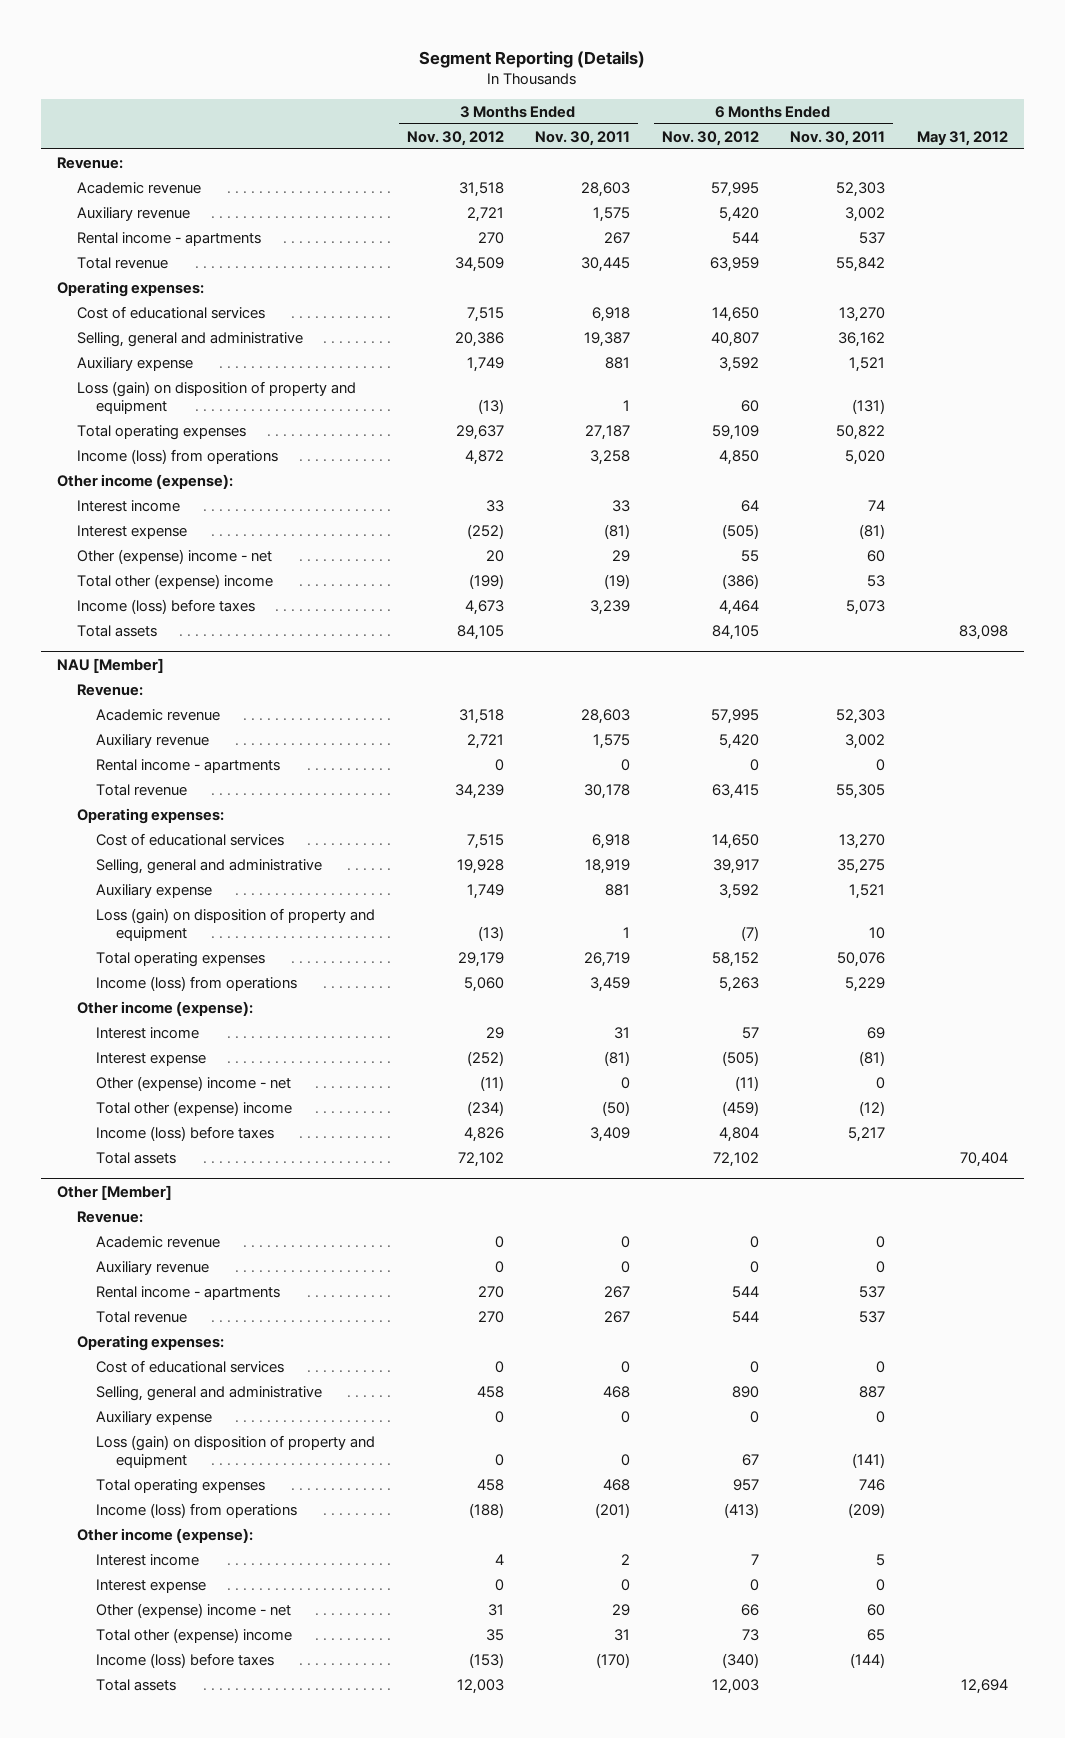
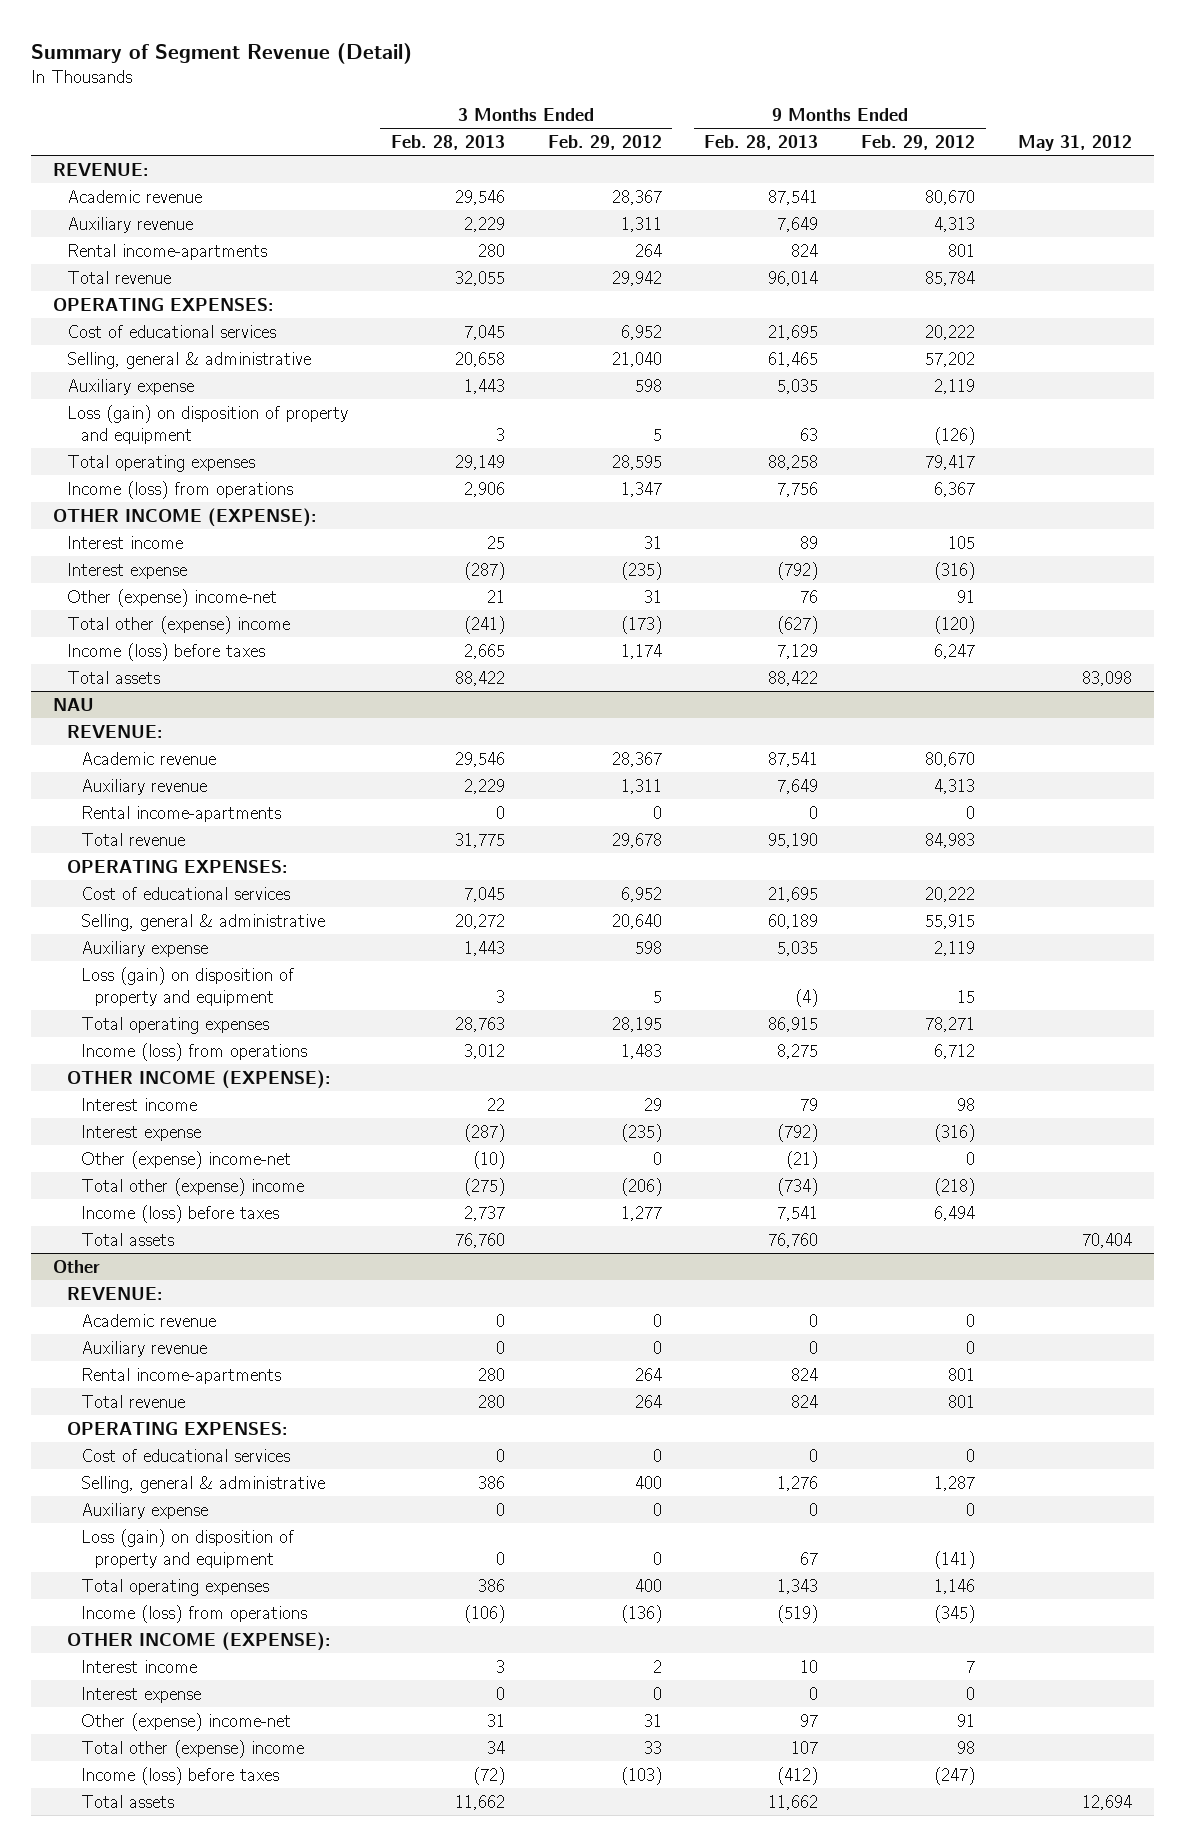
- Segment Reporting (Details)
+ Summary of Segment Revenue (Detail)
- | 3 Months Ended Nov. 30, 2012 | 3 Months Ended Nov. 30, 2011 | 6 Months Ended Nov. 30, 2012 | 6 Months Ended Nov. 30, 2011 | May 31, 2012
+ | 3 Months Ended Feb. 28, 2013 | 3 Months Ended Feb. 29, 2012 | 9 Months Ended Feb. 28, 2013 | 9 Months Ended Feb. 29, 2012 | May 31, 2012
- Revenue:
+ REVENUE:
- Rental income - apartments | 270 | 267 | 544 | 537 |
+ Rental income-apartments | 280 | 264 | 824 | 801 |
- Operating expenses:
+ OPERATING EXPENSES:
- Selling, general and administrative | 20,386 | 19,387 | 40,807 | 36,162 |
+ Selling, general & administrative | 20,658 | 21,040 | 61,465 | 57,202 |
- Other income (expense):
+ OTHER INCOME (EXPENSE):
- Other (expense) income - net | 20 | 29 | 55 | 60 |
+ Other (expense) income-net | 21 | 31 | 76 | 91 |
- NAU [Member]
- Revenue:
+ NAU
+ REVENUE:
- Rental income - apartments | 0 | 0 | 0 | 0 |
+ Rental income-apartments | 0 | 0 | 0 | 0 |
- Operating expenses:
+ OPERATING EXPENSES:
- Selling, general and administrative | 19,928 | 18,919 | 39,917 | 35,275 |
+ Selling, general & administrative | 20,272 | 20,640 | 60,189 | 55,915 |
- Other income (expense):
+ OTHER INCOME (EXPENSE):
- Other (expense) income - net | (11) | 0 | (11) | 0 |
+ Other (expense) income-net | (10) | 0 | (21) | 0 |
- Other [Member]
- Revenue:
+ Other
+ REVENUE:
- Rental income - apartments | 270 | 267 | 544 | 537 |
+ Rental income-apartments | 280 | 264 | 824 | 801 |
- Operating expenses:
+ OPERATING EXPENSES:
- Selling, general and administrative | 458 | 468 | 890 | 887 |
+ Selling, general & administrative | 386 | 400 | 1,276 | 1,287 |
- Other income (expense):
+ OTHER INCOME (EXPENSE):
- Other (expense) income - net | 31 | 29 | 66 | 60 |
+ Other (expense) income-net | 31 | 31 | 97 | 91 |

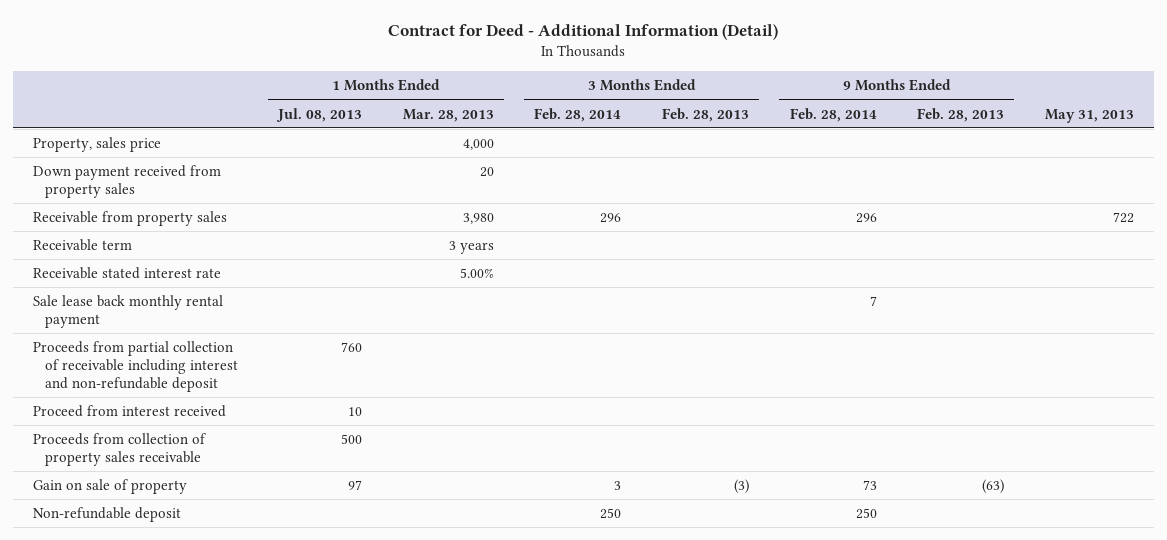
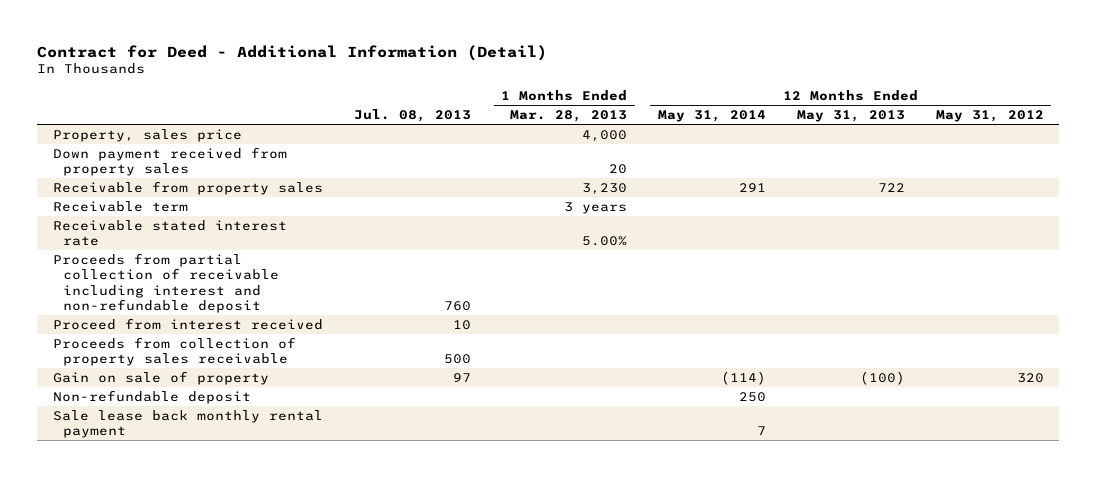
- | 1 Months Ended Jul. 08, 2013 | 1 Months Ended Mar. 28, 2013 | 3 Months Ended Feb. 28, 2014 | 3 Months Ended Feb. 28, 2013 | 9 Months Ended Feb. 28, 2014 | 9 Months Ended Feb. 28, 2013 | May 31, 2013
+ | Jul. 08, 2013 | 1 Months Ended Mar. 28, 2013 | 12 Months Ended May 31, 2014 | 12 Months Ended May 31, 2013 | 12 Months Ended May 31, 2012
- Receivable from property sales | | 3,980 | 296 | | 296 | | 722
+ Receivable from property sales | | 3,230 | 291 | 722 |
moved down: Sale lease back monthly rental payment | | | 7 | |

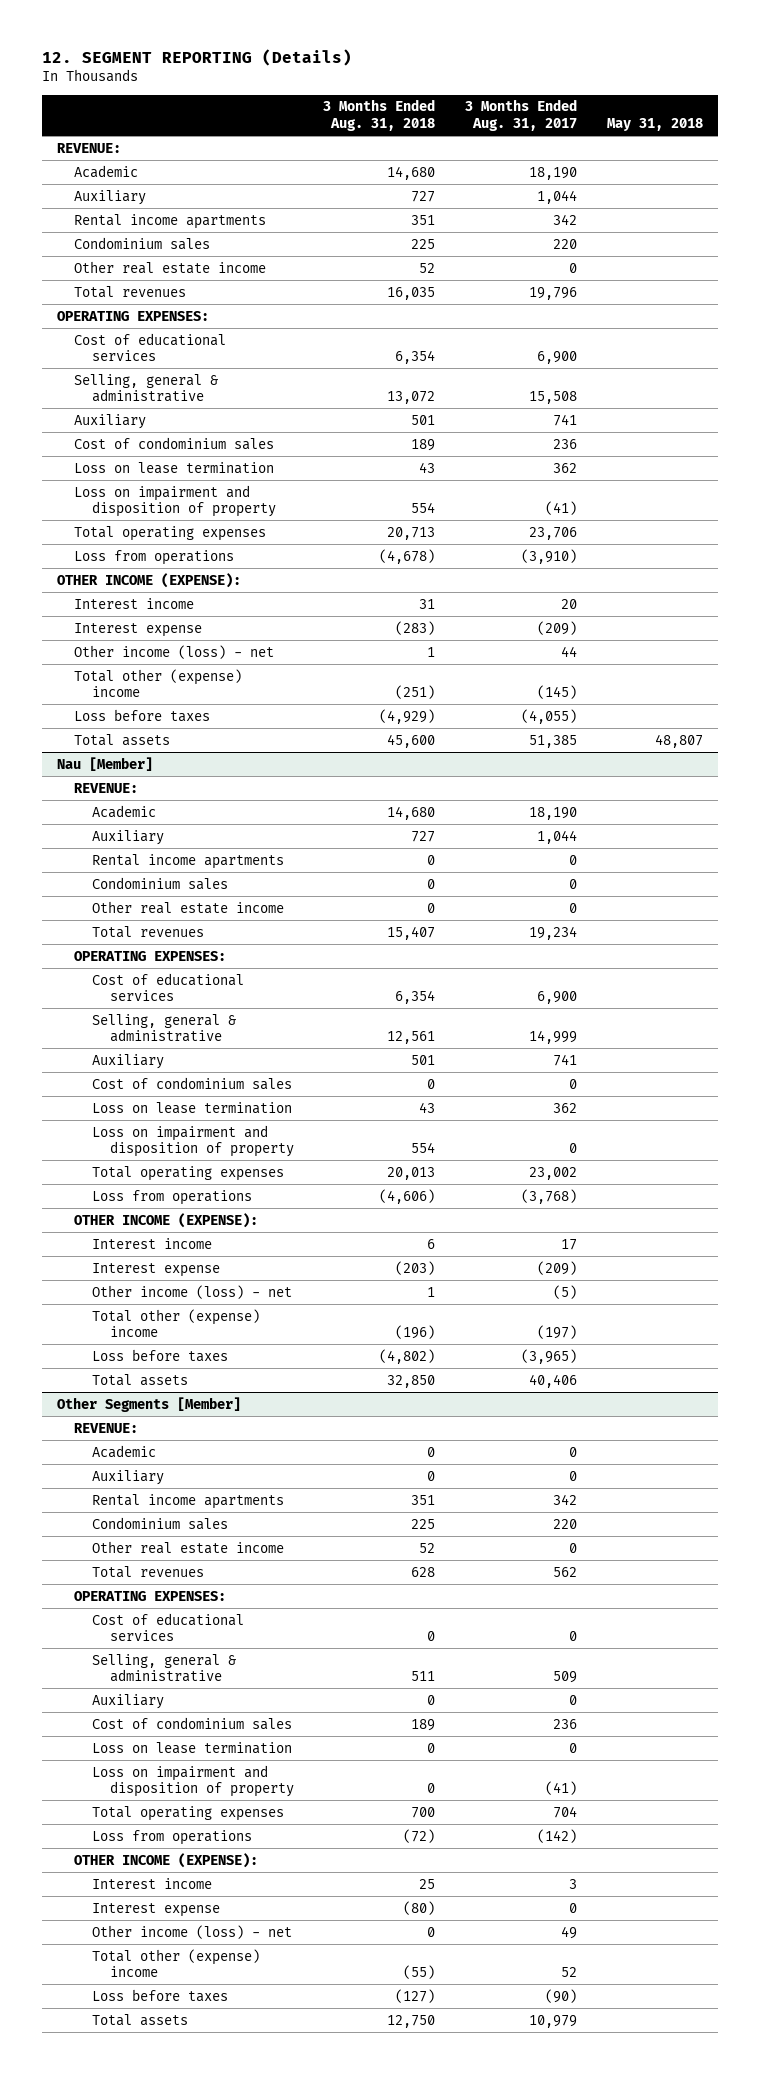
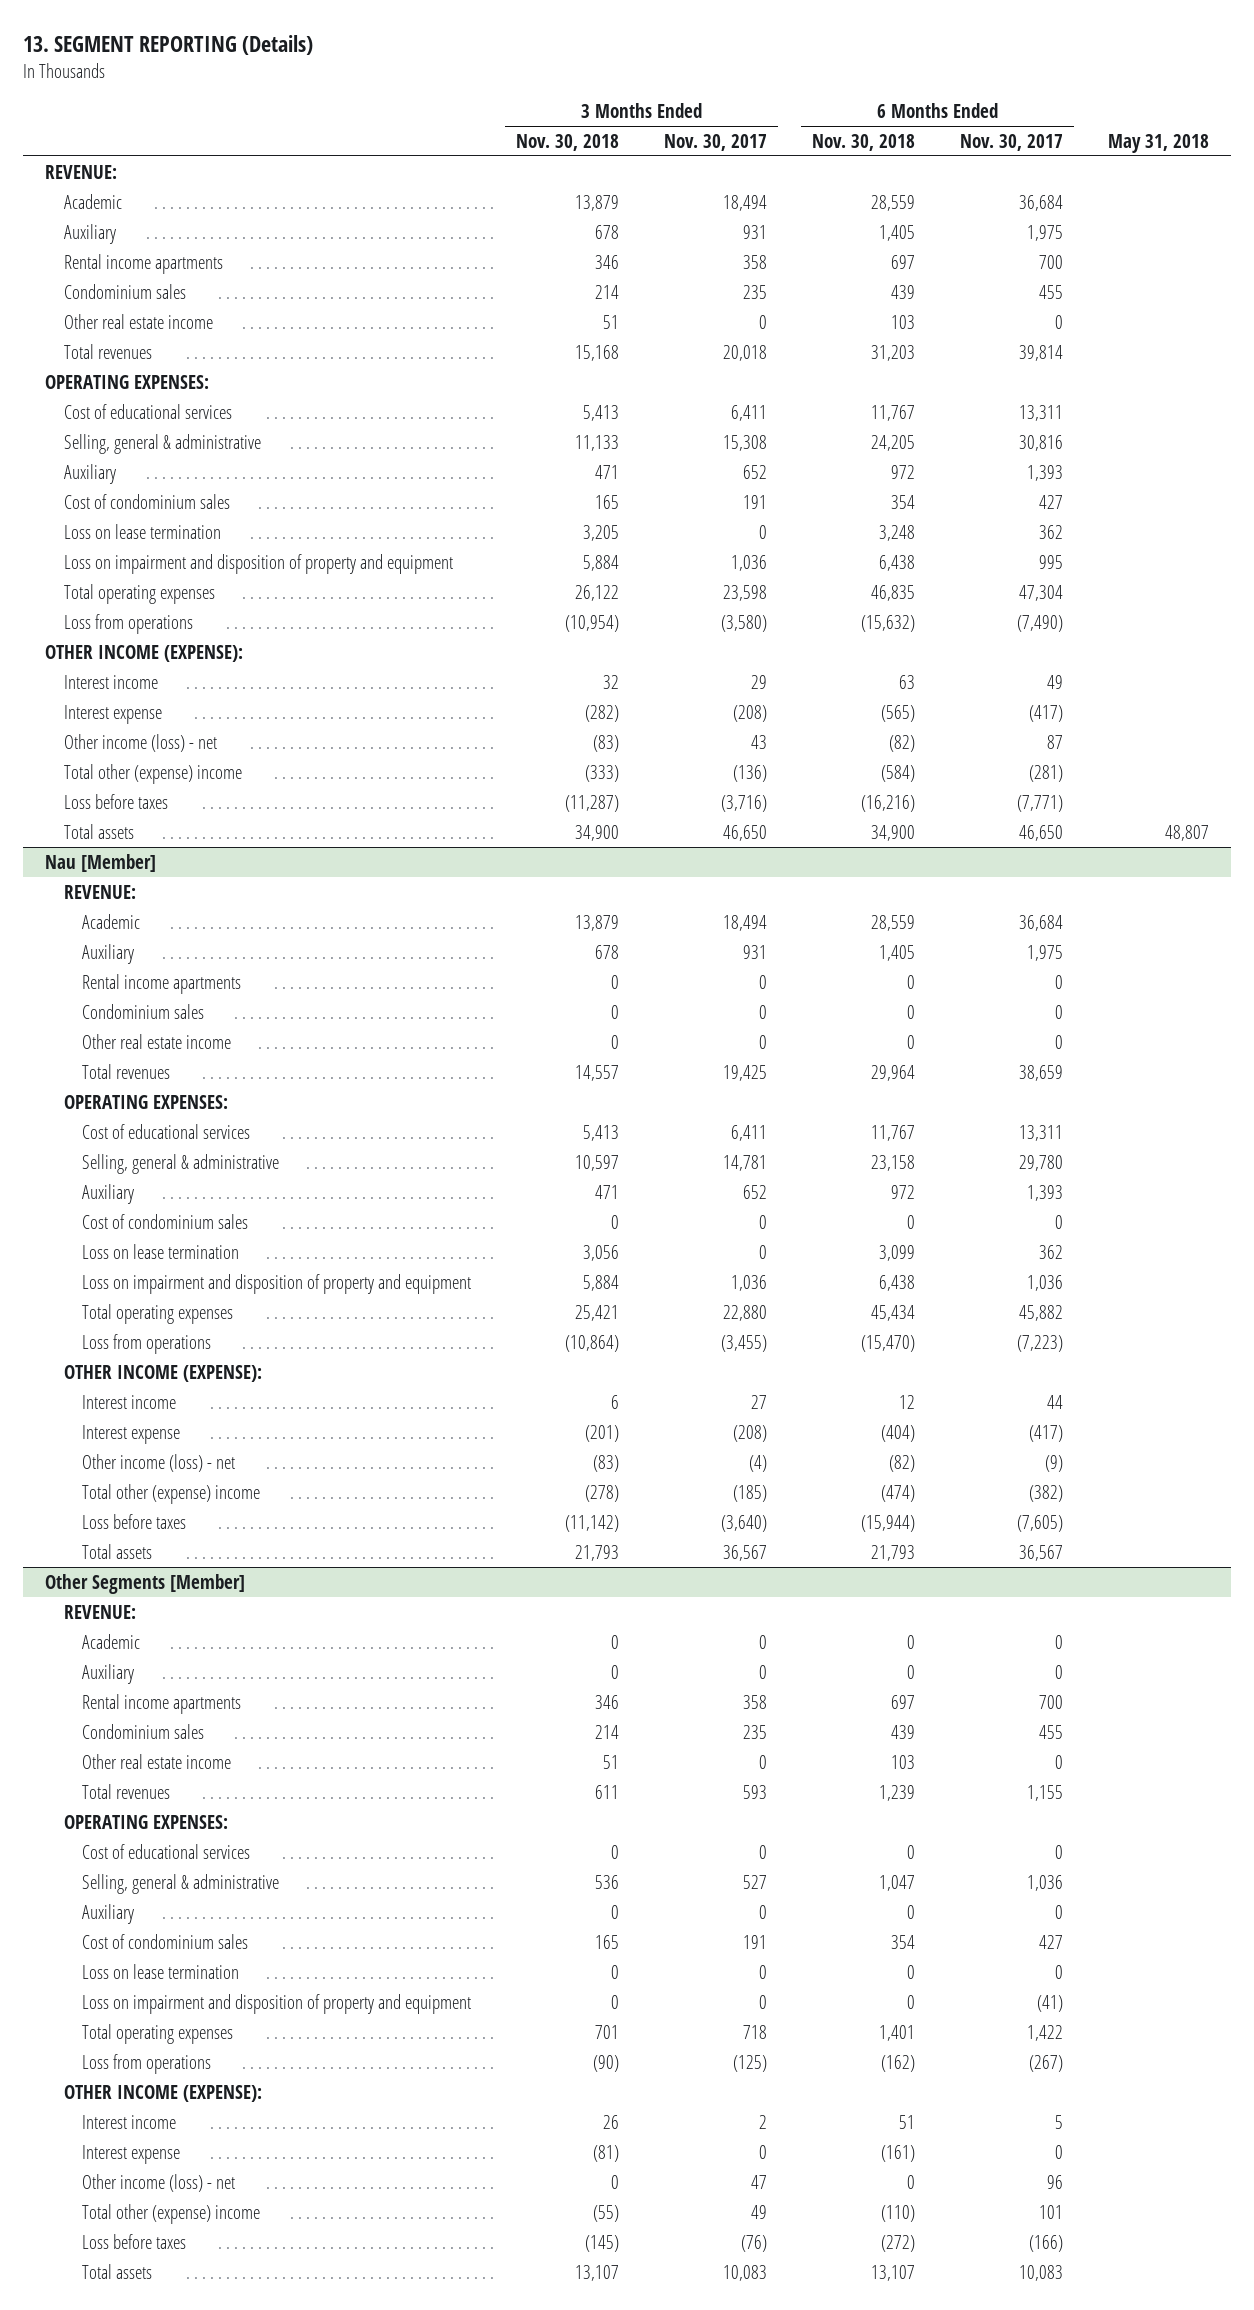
- 12. SEGMENT REPORTING (Details)
+ 13. SEGMENT REPORTING (Details)
- | 3 Months Ended Aug. 31, 2018 | 3 Months Ended Aug. 31, 2017 | May 31, 2018
+ | 3 Months Ended Nov. 30, 2018 | 3 Months Ended Nov. 30, 2017 | 6 Months Ended Nov. 30, 2018 | 6 Months Ended Nov. 30, 2017 | May 31, 2018
- Loss on impairment and disposition of property | 554 | (41) |
+ Loss on impairment and disposition of property and equipment | 5,884 | 1,036 | 6,438 | 995 |
@ Nau [Member]
- Loss on impairment and disposition of property | 554 | 0 |
+ Loss on impairment and disposition of property and equipment | 5,884 | 1,036 | 6,438 | 1,036 |
@ Other Segments [Member]
- Loss on impairment and disposition of property | 0 | (41) |
+ Loss on impairment and disposition of property and equipment | 0 | 0 | 0 | (41) |

